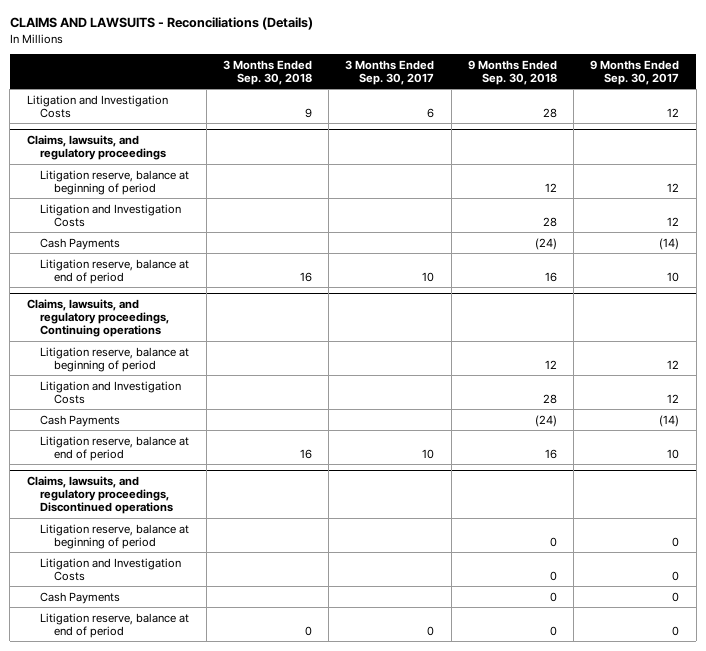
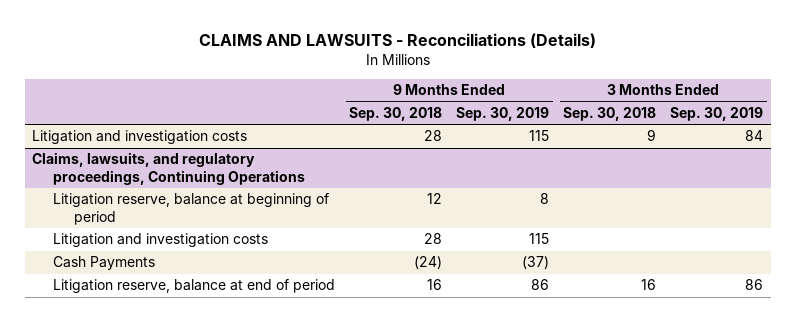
- | 3 Months Ended Sep. 30, 2018 | 3 Months Ended Sep. 30, 2017 | 9 Months Ended Sep. 30, 2018 | 9 Months Ended Sep. 30, 2017
+ | 9 Months Ended Sep. 30, 2018 | 9 Months Ended Sep. 30, 2019 | 3 Months Ended Sep. 30, 2018 | 3 Months Ended Sep. 30, 2019
- Litigation and Investigation Costs | 9 | 6 | 28 | 12
- Claims, lawsuits, and regulatory proceedings
- Litigation reserve, balance at beginning of period | | | 12 | 12
- Litigation and Investigation Costs | | | 28 | 12
- Cash Payments | | | (24) | (14)
- Litigation reserve, balance at end of period | 16 | 10 | 16 | 10
- Claims, lawsuits, and regulatory proceedings, Continuing operations
+ Litigation and investigation costs | 28 | 115 | 9 | 84
+ Claims, lawsuits, and regulatory proceedings, Continuing Operations
- Litigation and Investigation Costs | | | 28 | 12
+ Litigation and investigation costs | 28 | 115 | |
- Claims, lawsuits, and regulatory proceedings, Discontinued operations
- Litigation reserve, balance at beginning of period | | | 0 | 0
- Litigation and Investigation Costs | | | 0 | 0
- Cash Payments | | | 0 | 0
- Litigation reserve, balance at end of period | 0 | 0 | 0 | 0

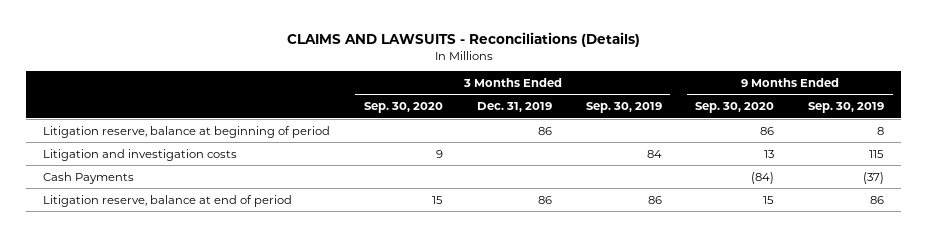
- | 9 Months Ended Sep. 30, 2018 | 9 Months Ended Sep. 30, 2019 | 3 Months Ended Sep. 30, 2018 | 3 Months Ended Sep. 30, 2019
+ | 3 Months Ended Sep. 30, 2020 | 3 Months Ended Dec. 31, 2019 | 3 Months Ended Sep. 30, 2019 | 9 Months Ended Sep. 30, 2020 | 9 Months Ended Sep. 30, 2019
- Claims, lawsuits, and regulatory proceedings, Continuing Operations
- Litigation and investigation costs | 28 | 115 | |
moved down: Litigation and investigation costs | 9 | | 84 | 13 | 115

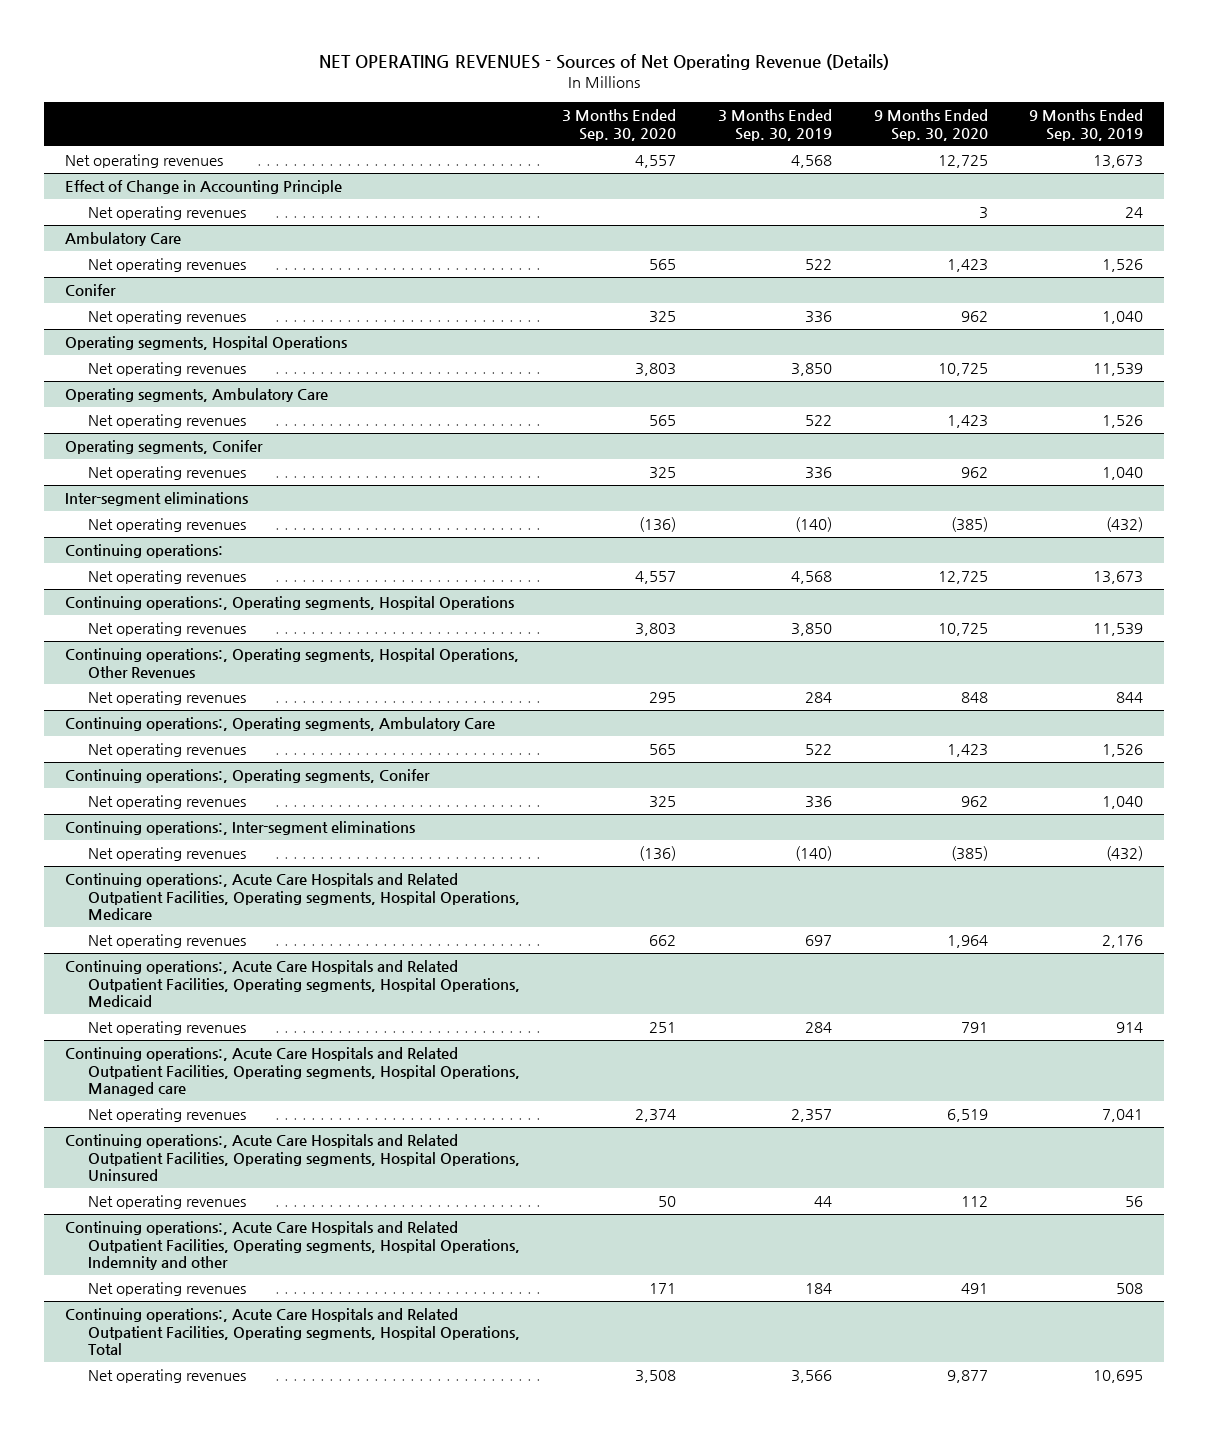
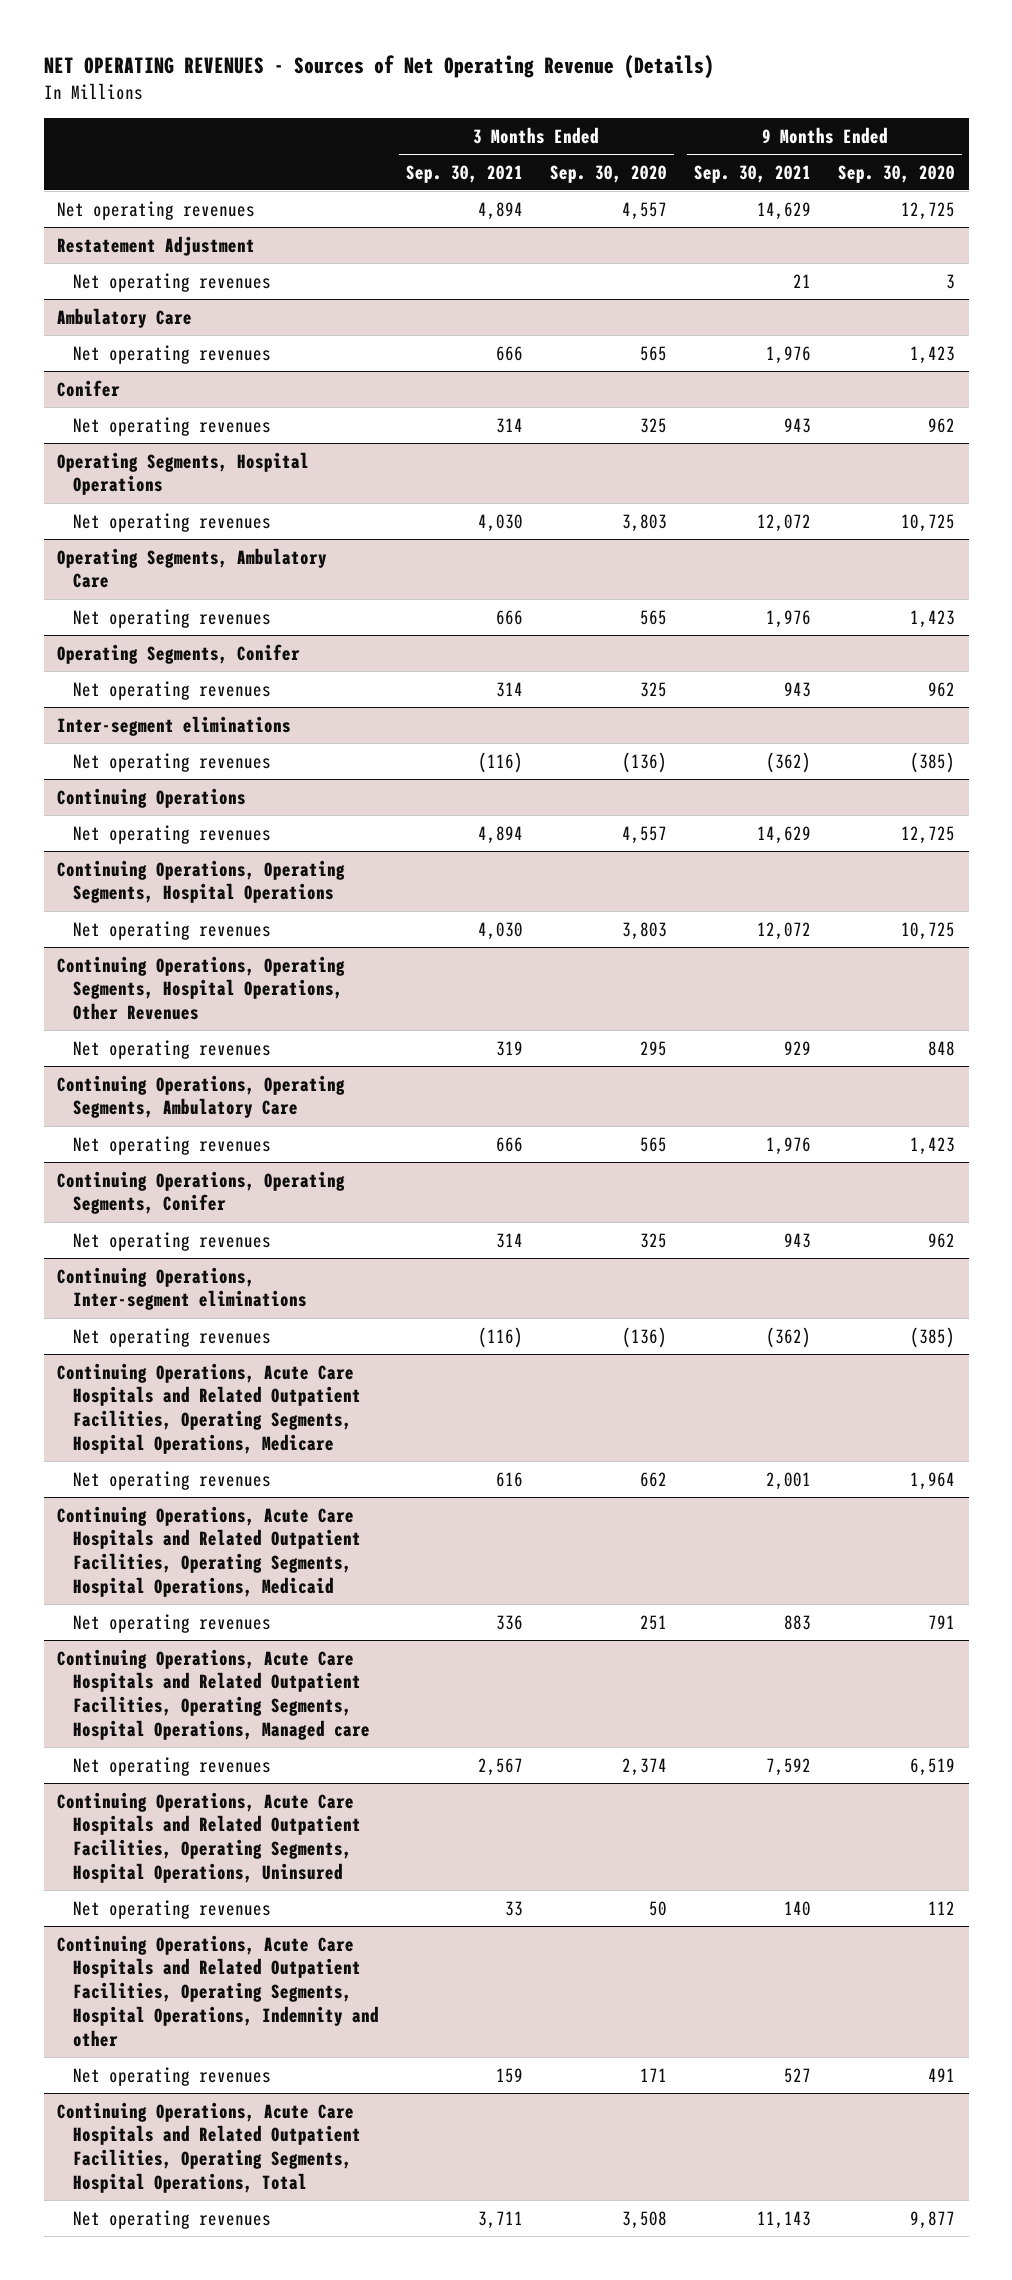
- | 3 Months Ended Sep. 30, 2020 | 3 Months Ended Sep. 30, 2019 | 9 Months Ended Sep. 30, 2020 | 9 Months Ended Sep. 30, 2019
+ | 3 Months Ended Sep. 30, 2021 | 3 Months Ended Sep. 30, 2020 | 9 Months Ended Sep. 30, 2021 | 9 Months Ended Sep. 30, 2020
- Effect of Change in Accounting Principle
+ Restatement Adjustment
- Operating segments, Hospital Operations
+ Operating Segments, Hospital Operations
- Operating segments, Ambulatory Care
+ Operating Segments, Ambulatory Care
- Operating segments, Conifer
+ Operating Segments, Conifer
- Continuing operations:
+ Continuing Operations
- Continuing operations:, Operating segments, Hospital Operations
+ Continuing Operations, Operating Segments, Hospital Operations
- Continuing operations:, Operating segments, Hospital Operations, Other Revenues
+ Continuing Operations, Operating Segments, Hospital Operations, Other Revenues
- Continuing operations:, Operating segments, Ambulatory Care
+ Continuing Operations, Operating Segments, Ambulatory Care
- Continuing operations:, Operating segments, Conifer
+ Continuing Operations, Operating Segments, Conifer
- Continuing operations:, Inter-segment eliminations
+ Continuing Operations, Inter-segment eliminations
- Continuing operations:, Acute Care Hospitals and Related Outpatient Facilities, Operating segments, Hospital Operations, Medicare
+ Continuing Operations, Acute Care Hospitals and Related Outpatient Facilities, Operating Segments, Hospital Operations, Medicare
- Continuing operations:, Acute Care Hospitals and Related Outpatient Facilities, Operating segments, Hospital Operations, Medicaid
+ Continuing Operations, Acute Care Hospitals and Related Outpatient Facilities, Operating Segments, Hospital Operations, Medicaid
- Continuing operations:, Acute Care Hospitals and Related Outpatient Facilities, Operating segments, Hospital Operations, Managed care
+ Continuing Operations, Acute Care Hospitals and Related Outpatient Facilities, Operating Segments, Hospital Operations, Managed care
- Continuing operations:, Acute Care Hospitals and Related Outpatient Facilities, Operating segments, Hospital Operations, Uninsured
+ Continuing Operations, Acute Care Hospitals and Related Outpatient Facilities, Operating Segments, Hospital Operations, Uninsured
- Continuing operations:, Acute Care Hospitals and Related Outpatient Facilities, Operating segments, Hospital Operations, Indemnity and other
+ Continuing Operations, Acute Care Hospitals and Related Outpatient Facilities, Operating Segments, Hospital Operations, Indemnity and other
- Continuing operations:, Acute Care Hospitals and Related Outpatient Facilities, Operating segments, Hospital Operations, Total
+ Continuing Operations, Acute Care Hospitals and Related Outpatient Facilities, Operating Segments, Hospital Operations, Total

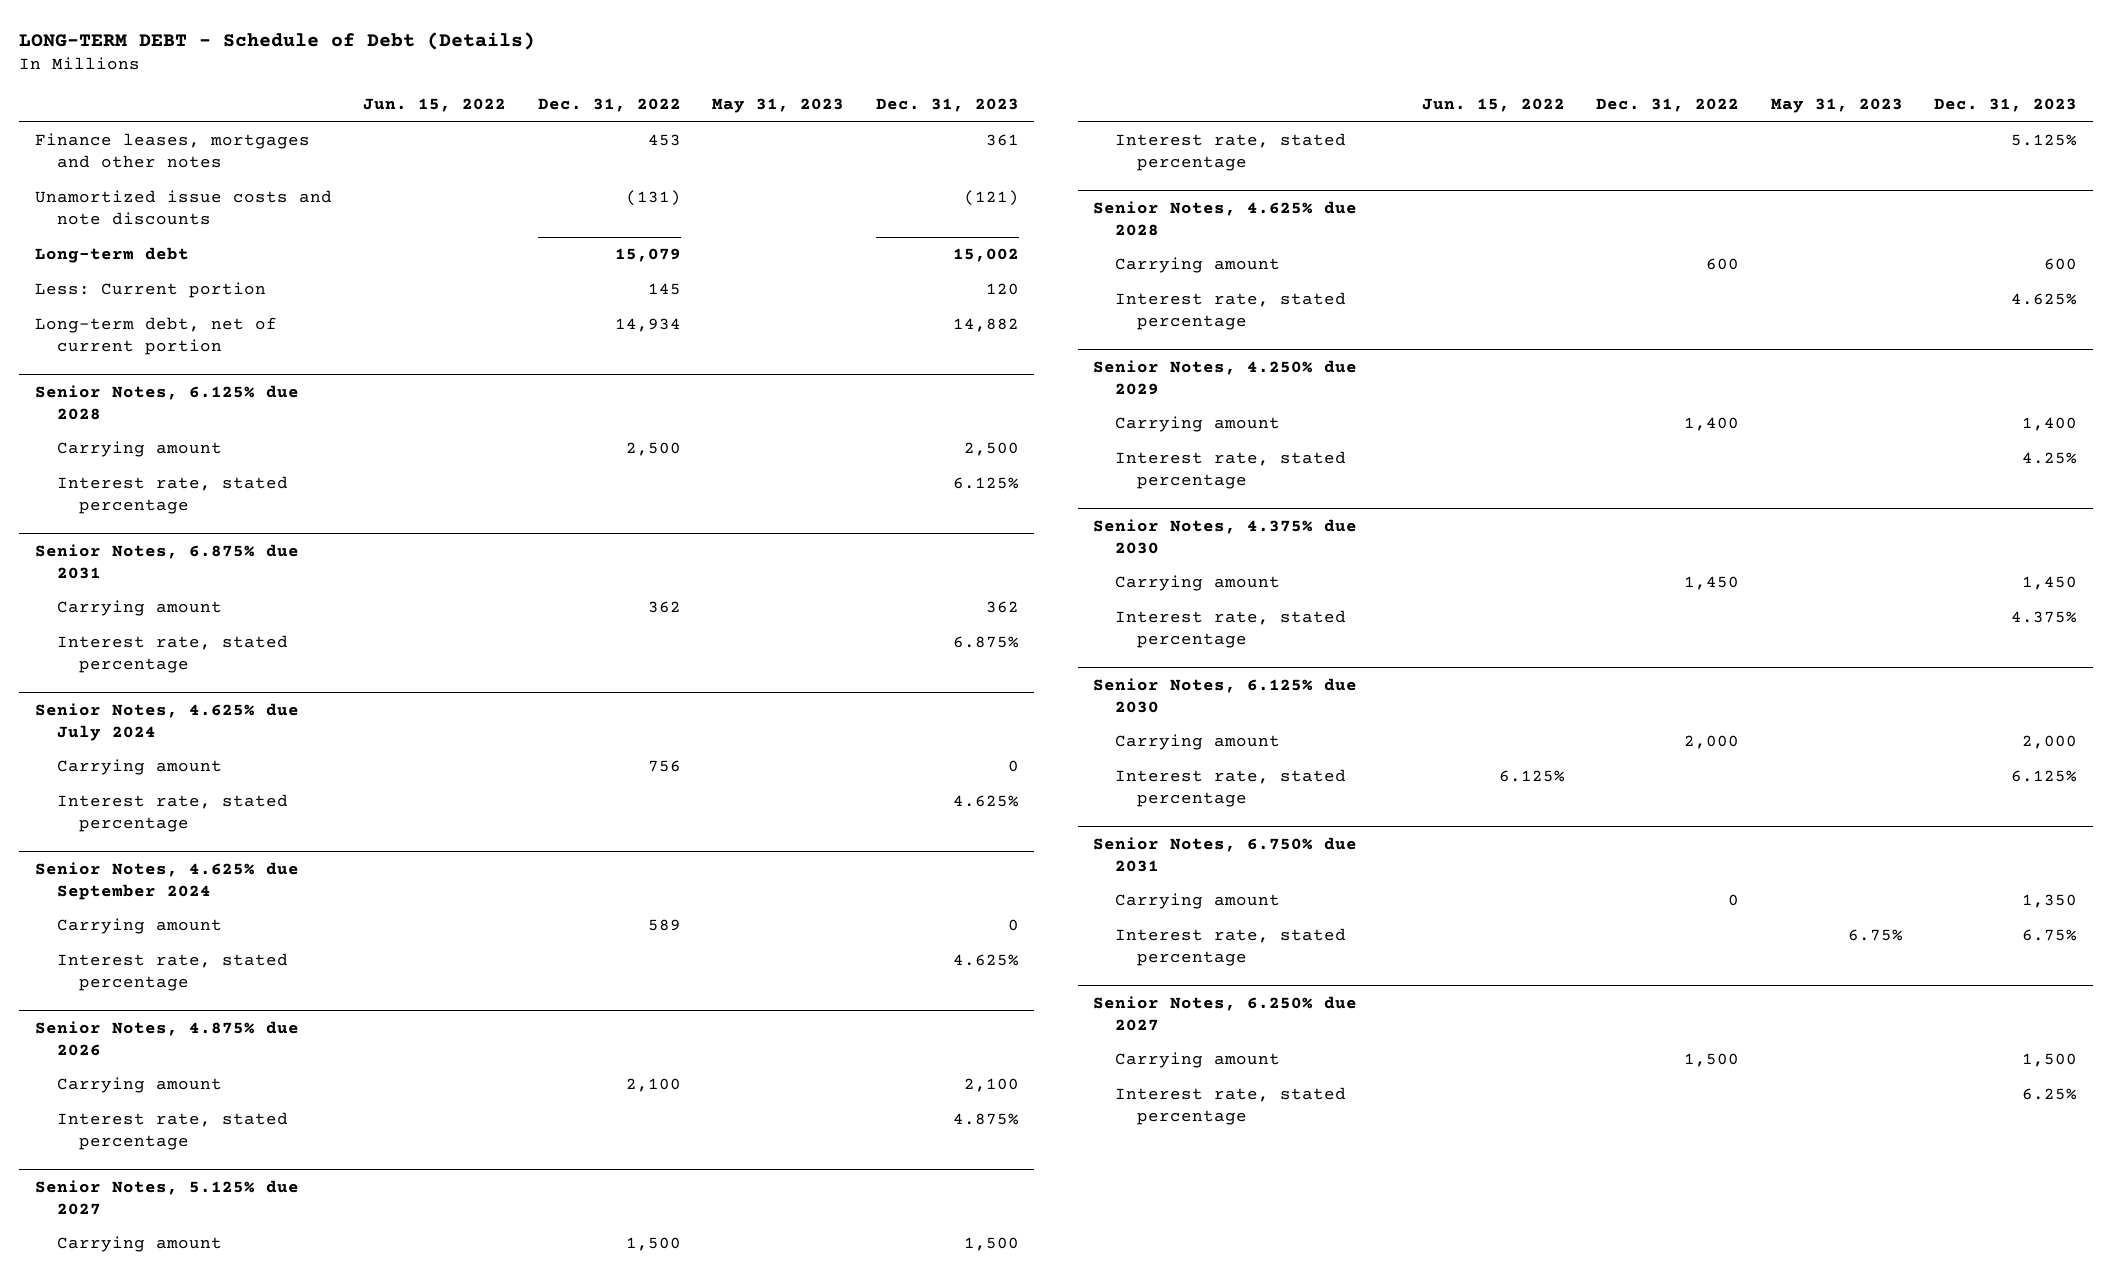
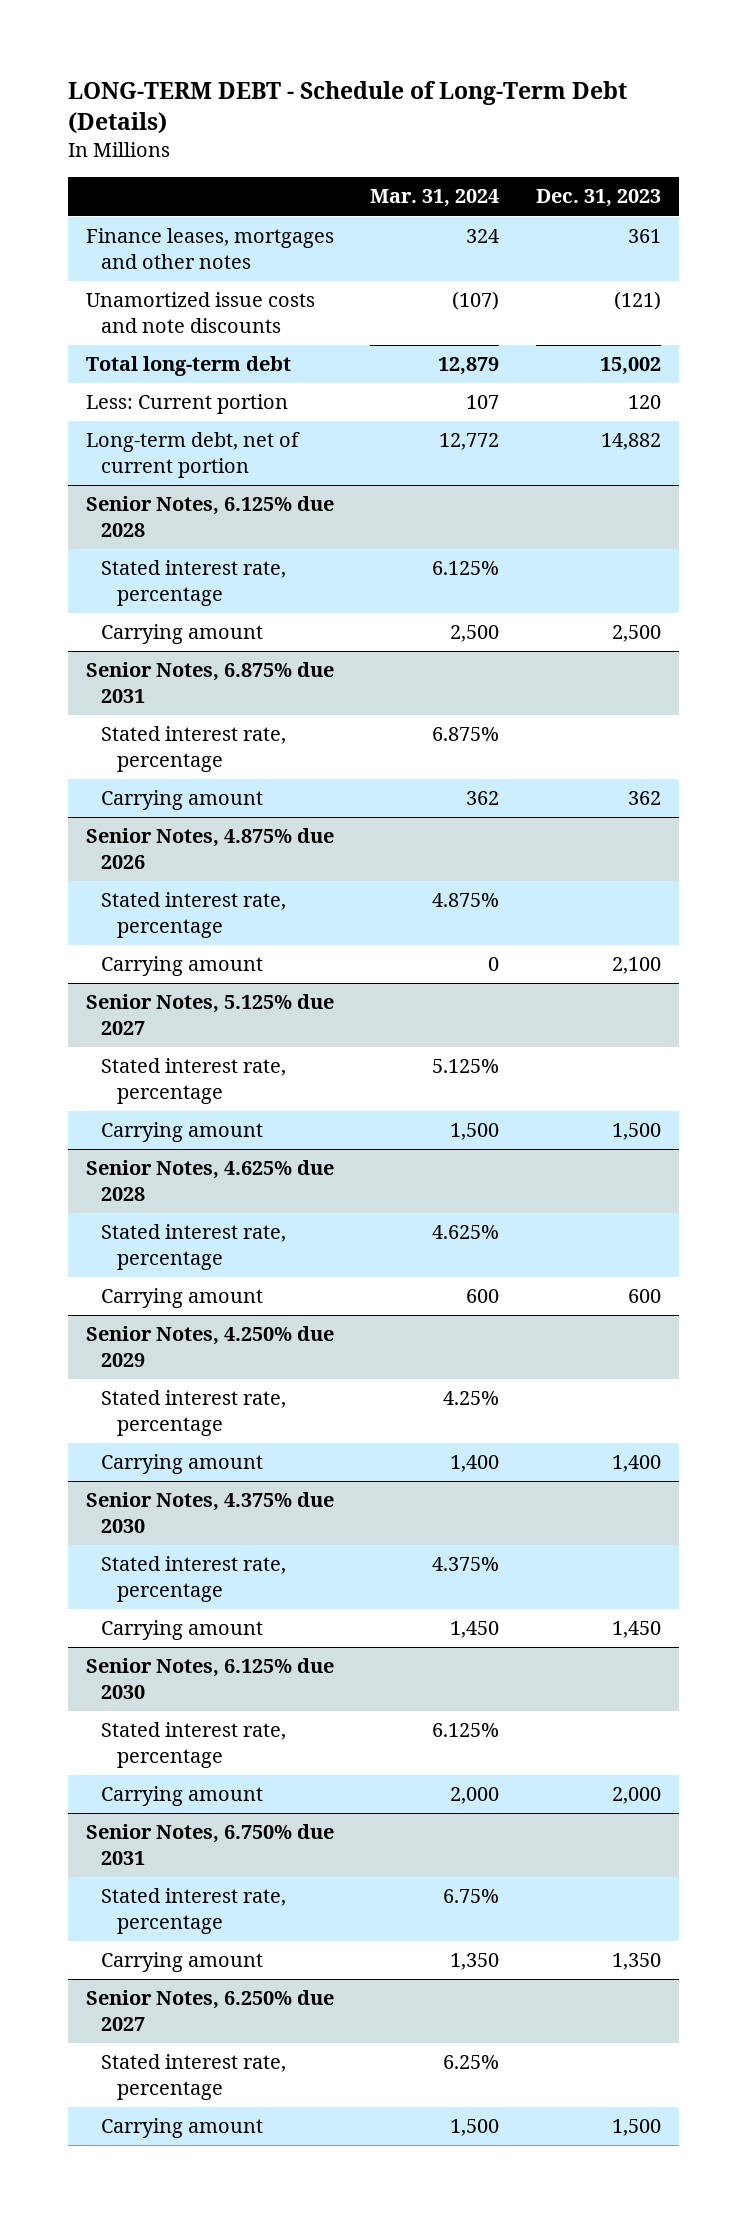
- LONG-TERM DEBT - Schedule of Debt (Details)
+ LONG-TERM DEBT - Schedule of Long-Term Debt (Details)
- | Jun. 15, 2022 | Dec. 31, 2022 | May 31, 2023 | Dec. 31, 2023
+ | Mar. 31, 2024 | Dec. 31, 2023
- Long-term debt | | 15,079 | | 15,002
+ Total long-term debt | 12,879 | 15,002
@ Senior Notes, 6.125% due 2028
+ Stated interest rate, percentage | 6.125% |
- Interest rate, stated percentage | | | | 6.125%
@ Senior Notes, 6.875% due 2031
+ Stated interest rate, percentage | 6.875% |
- Interest rate, stated percentage | | | | 6.875%
- Senior Notes, 4.625% due July 2024
- Carrying amount | | 756 | | 0
- Interest rate, stated percentage | | | | 4.625%
- Senior Notes, 4.625% due September 2024
- Carrying amount | | 589 | | 0
- Interest rate, stated percentage | | | | 4.625%
@ Senior Notes, 4.875% due 2026
+ Stated interest rate, percentage | 4.875% |
- Interest rate, stated percentage | | | | 4.875%
@ Senior Notes, 5.125% due 2027
+ Stated interest rate, percentage | 5.125% |
- Interest rate, stated percentage | | | | 5.125%
@ Senior Notes, 4.625% due 2028
+ Stated interest rate, percentage | 4.625% |
- Interest rate, stated percentage | | | | 4.625%
@ Senior Notes, 4.250% due 2029
+ Stated interest rate, percentage | 4.25% |
- Interest rate, stated percentage | | | | 4.25%
@ Senior Notes, 4.375% due 2030
+ Stated interest rate, percentage | 4.375% |
- Interest rate, stated percentage | | | | 4.375%
@ Senior Notes, 6.125% due 2030
+ Stated interest rate, percentage | 6.125% |
- Interest rate, stated percentage | 6.125% | | | 6.125%
@ Senior Notes, 6.750% due 2031
+ Stated interest rate, percentage | 6.75% |
- Interest rate, stated percentage | | | 6.75% | 6.75%
@ Senior Notes, 6.250% due 2027
+ Stated interest rate, percentage | 6.25% |
- Interest rate, stated percentage | | | | 6.25%

